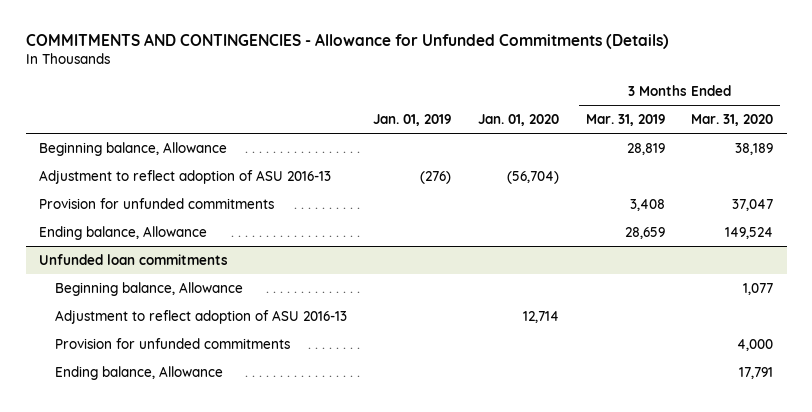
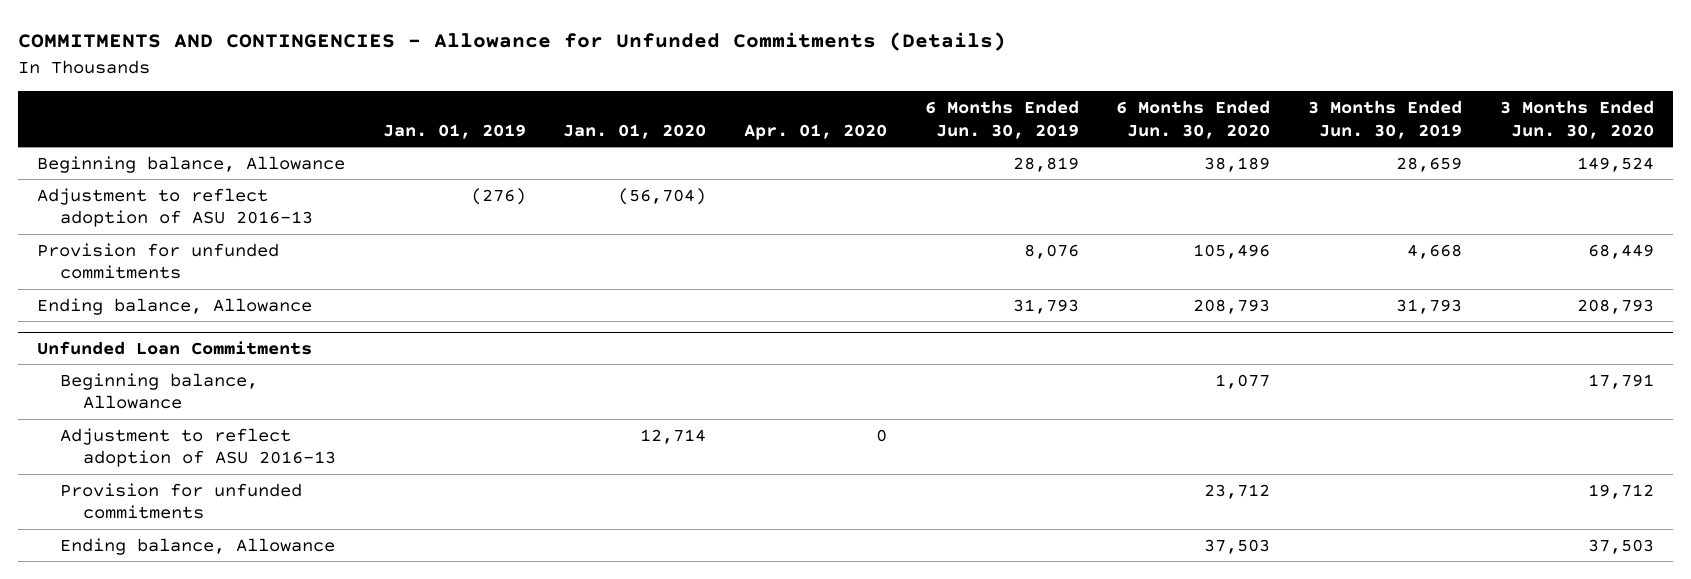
- | Jan. 01, 2019 | Jan. 01, 2020 | 3 Months Ended Mar. 31, 2019 | 3 Months Ended Mar. 31, 2020
+ | Jan. 01, 2019 | Jan. 01, 2020 | Apr. 01, 2020 | 6 Months Ended Jun. 30, 2019 | 6 Months Ended Jun. 30, 2020 | 3 Months Ended Jun. 30, 2019 | 3 Months Ended Jun. 30, 2020
- Unfunded loan commitments
+ Unfunded Loan Commitments

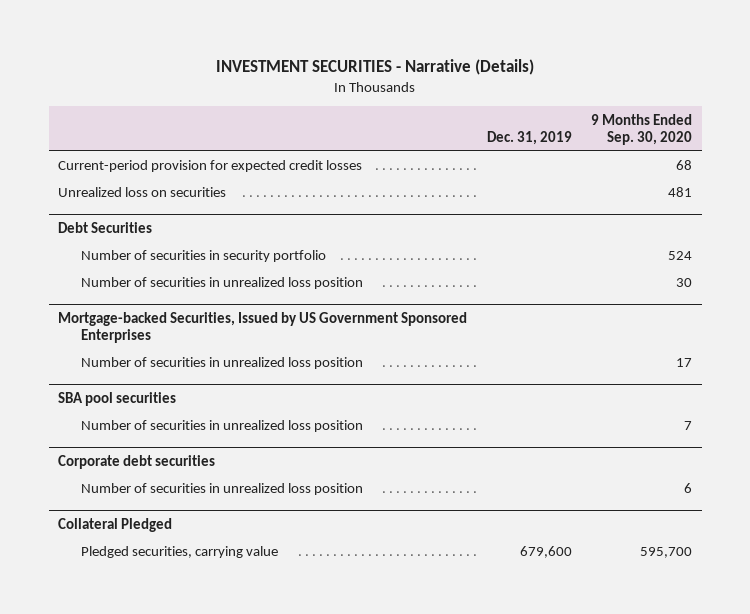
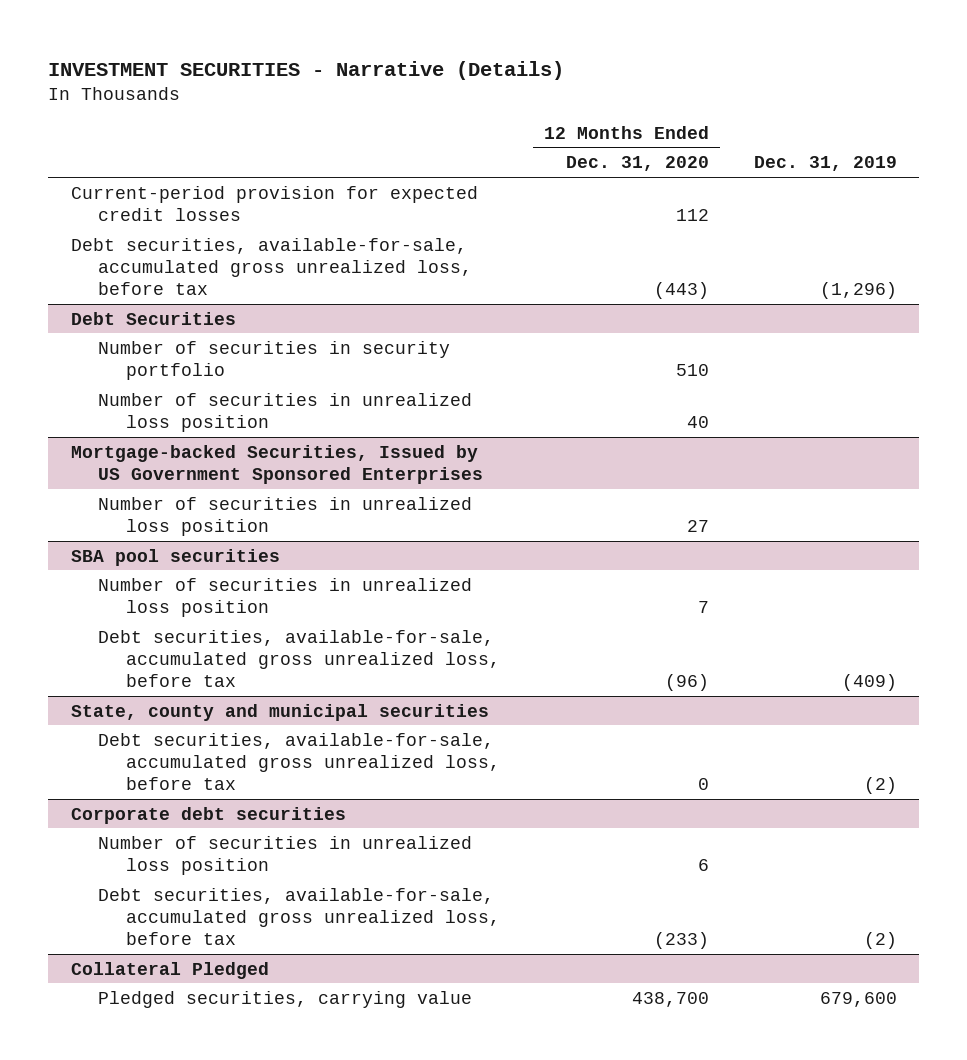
- | Dec. 31, 2019 | 9 Months Ended Sep. 30, 2020
+ | 12 Months Ended Dec. 31, 2020 | Dec. 31, 2019
- Unrealized loss on securities | | 481
+ Debt securities, available-for-sale, accumulated gross unrealized loss, before tax | (443) | (1,296)
@ SBA pool securities
+ Debt securities, available-for-sale, accumulated gross unrealized loss, before tax | (96) | (409)
+ State, county and municipal securities
+ Debt securities, available-for-sale, accumulated gross unrealized loss, before tax | 0 | (2)
@ Corporate debt securities
+ Debt securities, available-for-sale, accumulated gross unrealized loss, before tax | (233) | (2)

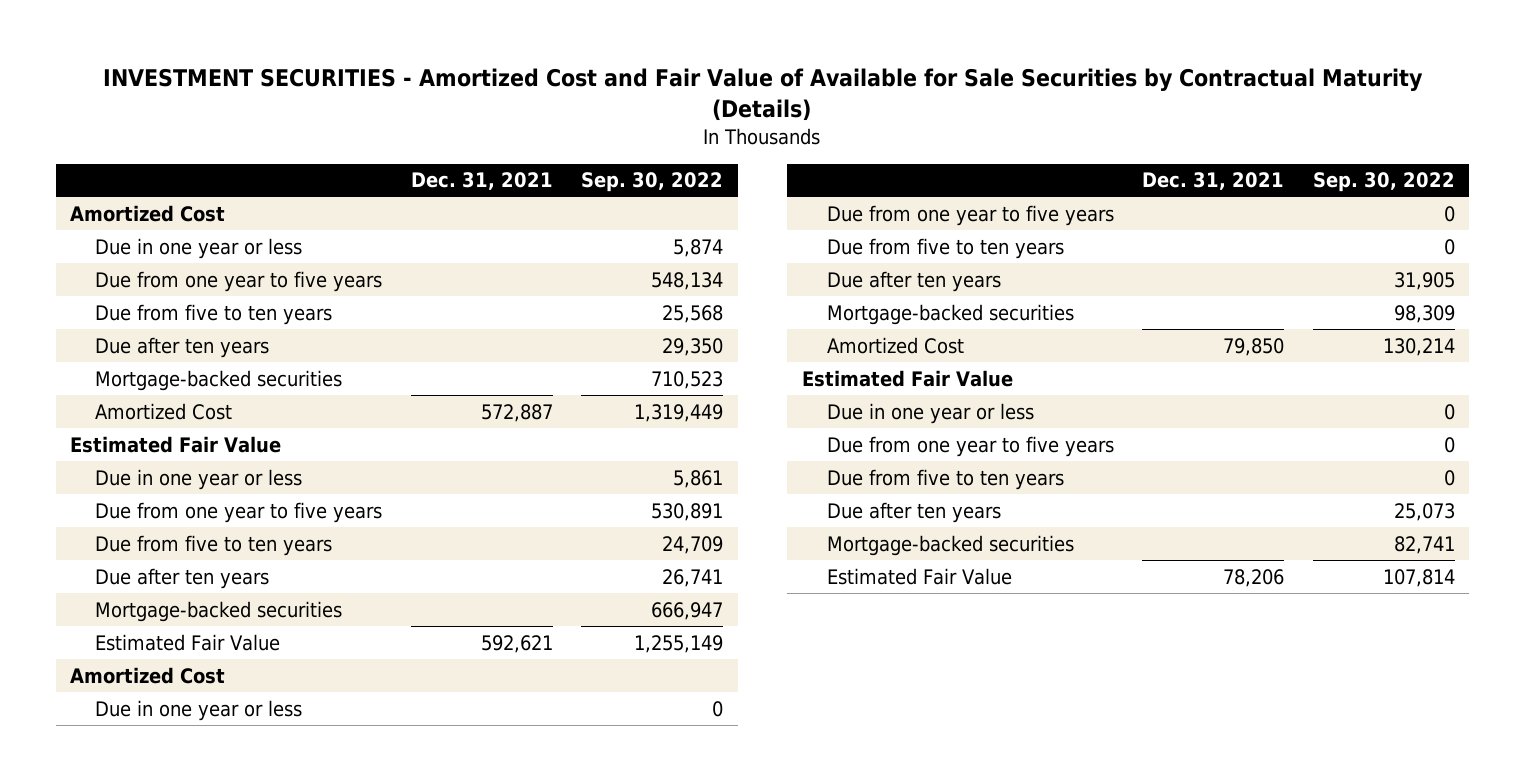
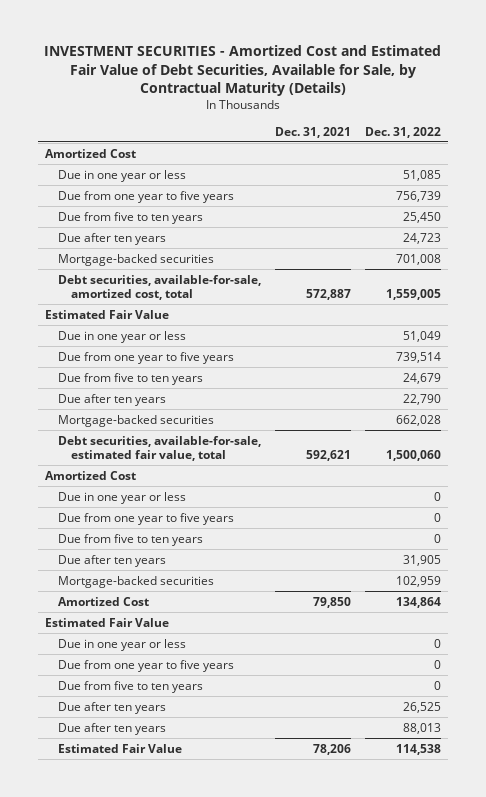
- INVESTMENT SECURITIES - Amortized Cost and Fair Value of Available for Sale Securities by Contractual Maturity (Details)
+ INVESTMENT SECURITIES - Amortized Cost and Estimated Fair Value of Debt Securities, Available for Sale, by Contractual Maturity (Details)
- | Dec. 31, 2021 | Sep. 30, 2022
+ | Dec. 31, 2021 | Dec. 31, 2022
- Amortized Cost | 572,887 | 1,319,449
+ Debt securities, available-for-sale, amortized cost, total | 572,887 | 1,559,005
- Estimated Fair Value | 592,621 | 1,255,149
+ Debt securities, available-for-sale, estimated fair value, total | 592,621 | 1,500,060
- Mortgage-backed securities | | 82,741
+ Due after ten years | | 88,013

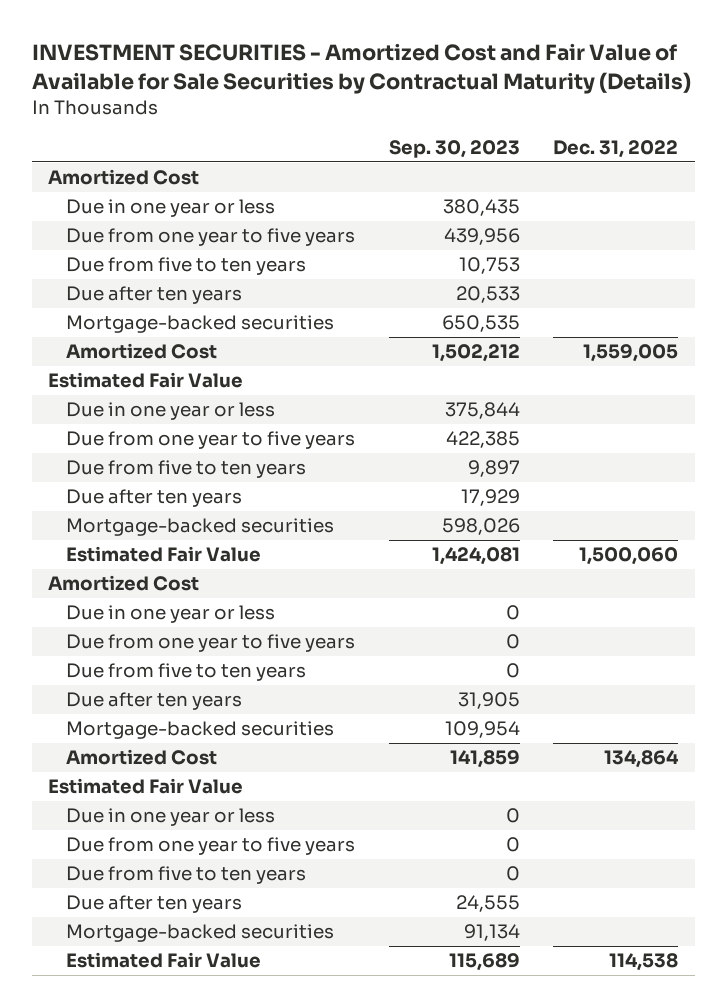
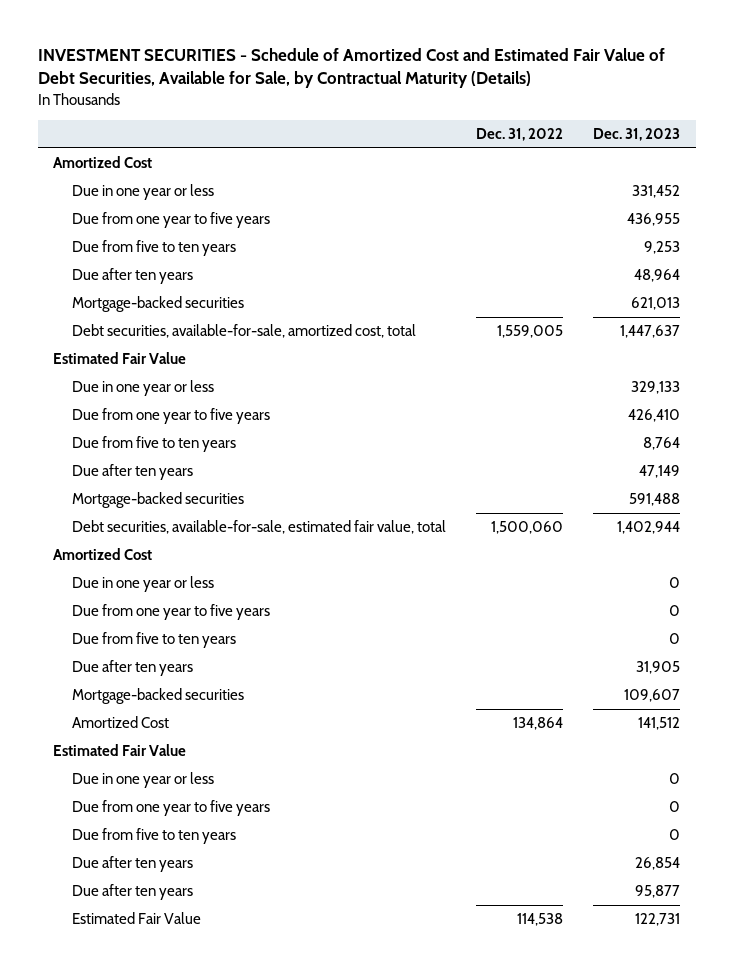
- INVESTMENT SECURITIES - Amortized Cost and Fair Value of Available for Sale Securities by Contractual Maturity (Details)
+ INVESTMENT SECURITIES - Schedule of Amortized Cost and Estimated Fair Value of Debt Securities, Available for Sale, by Contractual Maturity (Details)
- | Sep. 30, 2023 | Dec. 31, 2022
+ | Dec. 31, 2022 | Dec. 31, 2023
- Amortized Cost | 1,502,212 | 1,559,005
+ Debt securities, available-for-sale, amortized cost, total | 1,559,005 | 1,447,637
- Estimated Fair Value | 1,424,081 | 1,500,060
+ Debt securities, available-for-sale, estimated fair value, total | 1,500,060 | 1,402,944
- Mortgage-backed securities | 91,134 |
+ Due after ten years | | 95,877

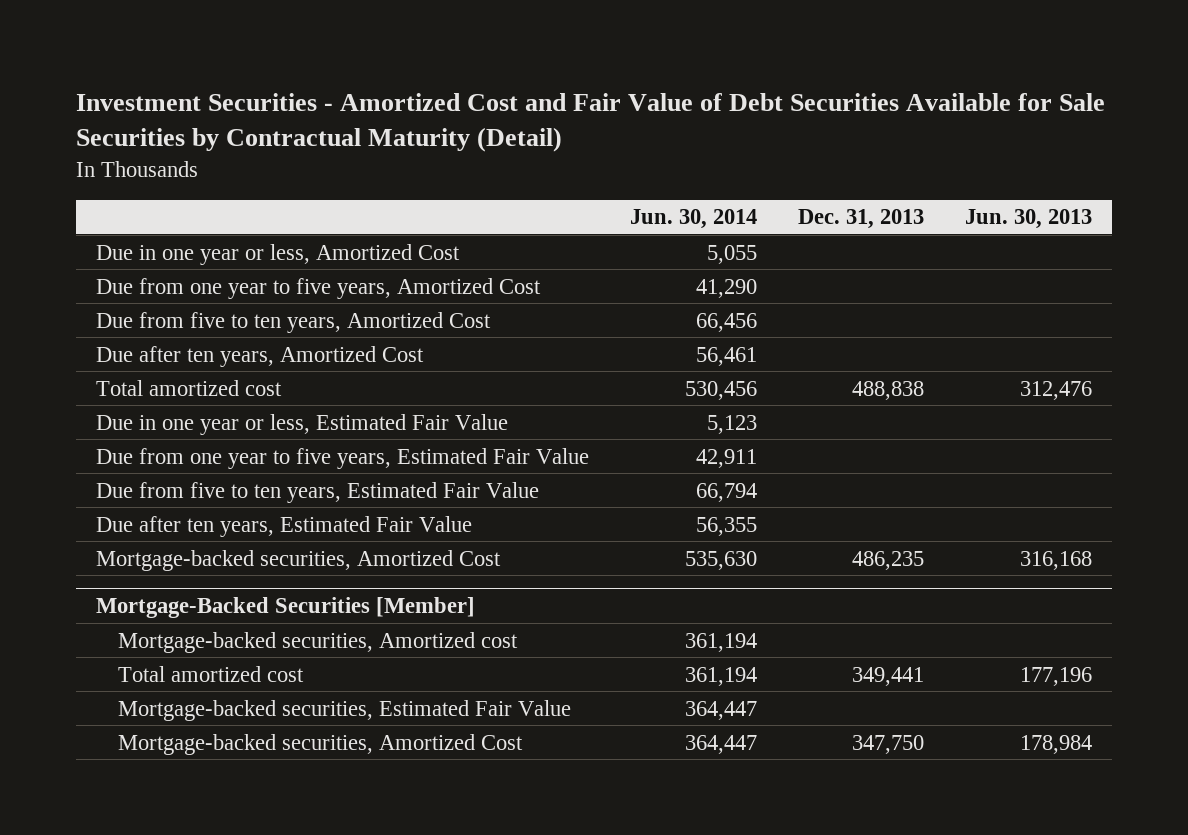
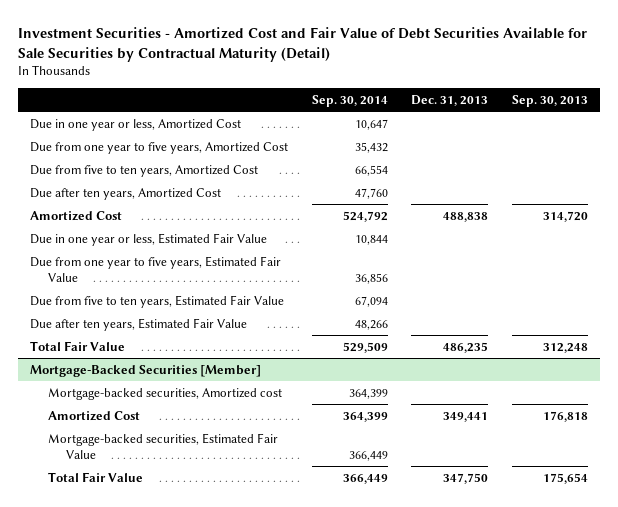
- | Jun. 30, 2014 | Dec. 31, 2013 | Jun. 30, 2013
+ | Sep. 30, 2014 | Dec. 31, 2013 | Sep. 30, 2013
- Total amortized cost | 530,456 | 488,838 | 312,476
+ Amortized Cost | 524,792 | 488,838 | 314,720
- Mortgage-backed securities, Amortized Cost | 535,630 | 486,235 | 316,168
+ Total Fair Value | 529,509 | 486,235 | 312,248
@ Mortgage-Backed Securities [Member]
- Total amortized cost | 361,194 | 349,441 | 177,196
+ Amortized Cost | 364,399 | 349,441 | 176,818
- Mortgage-backed securities, Amortized Cost | 364,447 | 347,750 | 178,984
+ Total Fair Value | 366,449 | 347,750 | 175,654

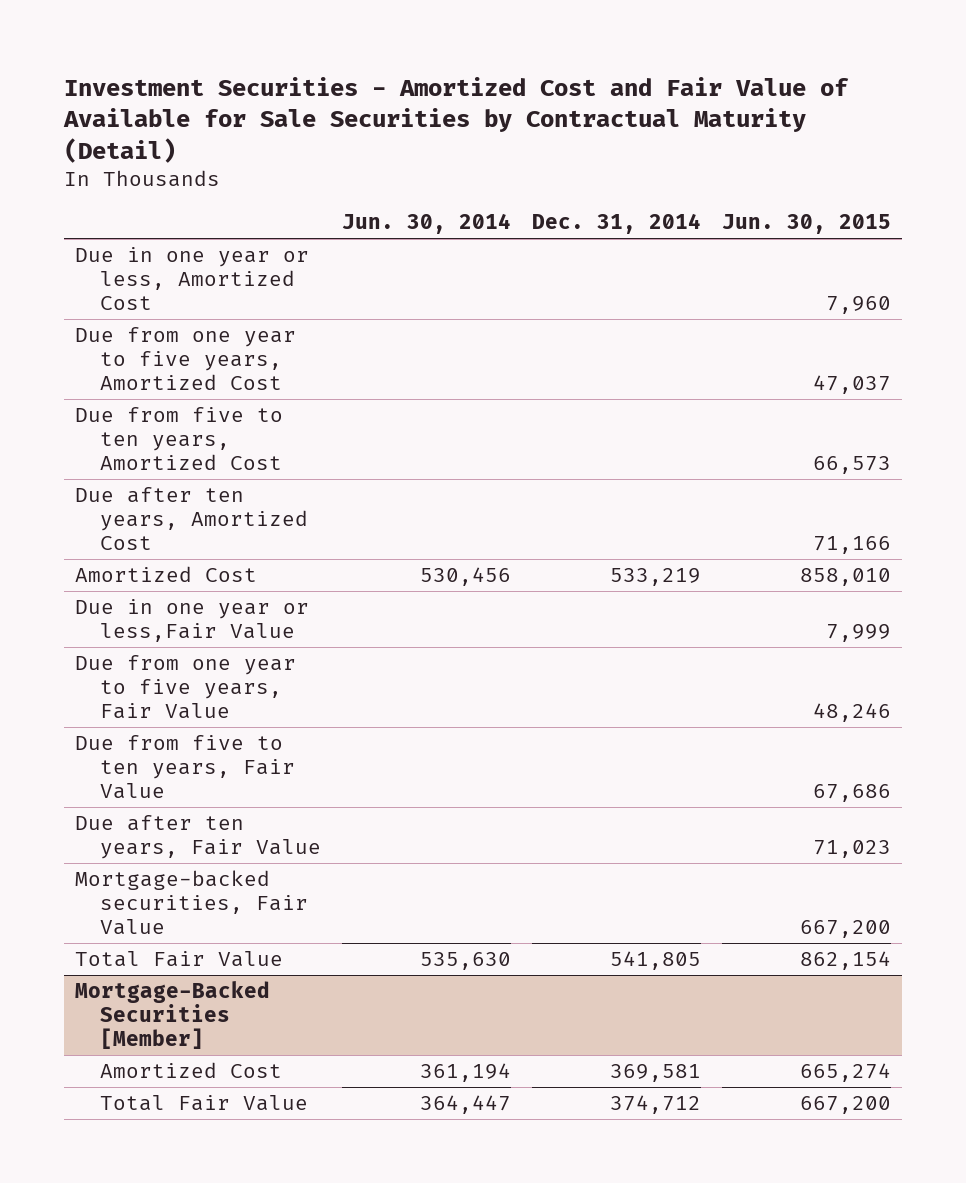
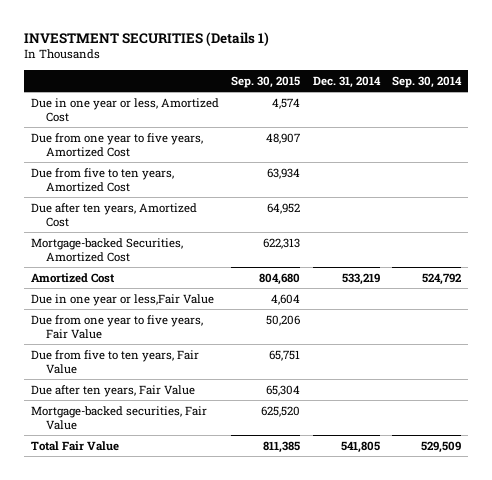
- Investment Securities - Amortized Cost and Fair Value of Available for Sale Securities by Contractual Maturity (Detail)
+ INVESTMENT SECURITIES (Details 1)
- | Jun. 30, 2014 | Dec. 31, 2014 | Jun. 30, 2015
+ | Sep. 30, 2015 | Dec. 31, 2014 | Sep. 30, 2014
+ Mortgage-backed Securities, Amortized Cost | 622,313 | |
- Mortgage-Backed Securities [Member]
- Amortized Cost | 361,194 | 369,581 | 665,274
- Total Fair Value | 364,447 | 374,712 | 667,200

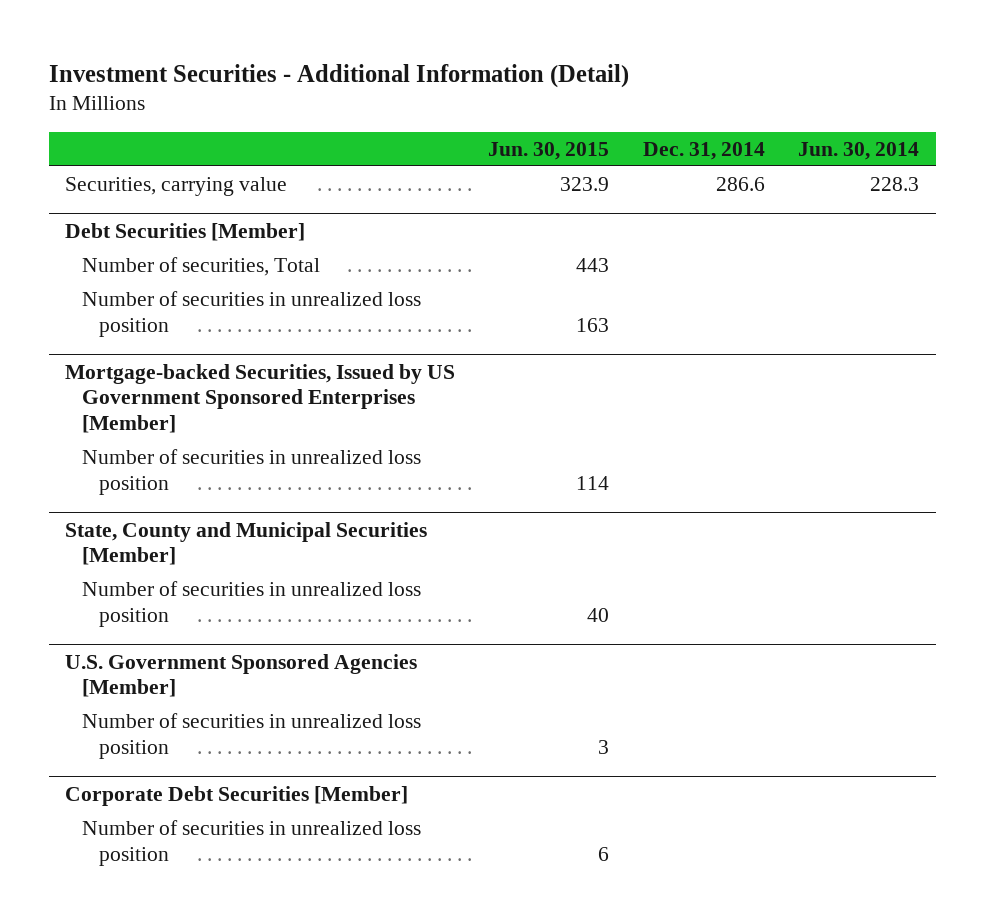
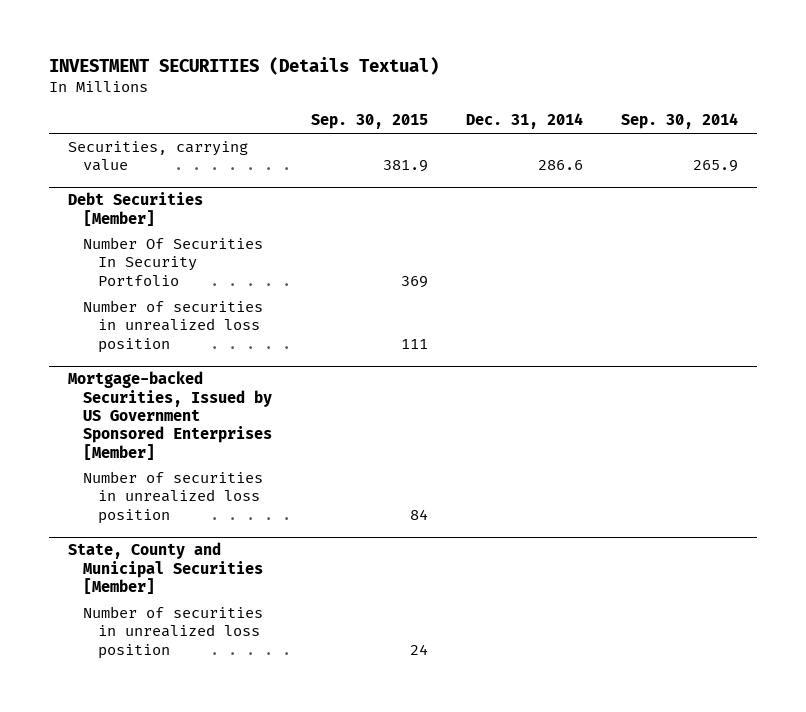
- Investment Securities - Additional Information (Detail)
+ INVESTMENT SECURITIES (Details Textual)
- | Jun. 30, 2015 | Dec. 31, 2014 | Jun. 30, 2014
+ | Sep. 30, 2015 | Dec. 31, 2014 | Sep. 30, 2014
@ Debt Securities [Member]
- Number of securities, Total | 443 | |
+ Number Of Securities In Security Portfolio | 369 | |
- U.S. Government Sponsored Agencies [Member]
- Number of securities in unrealized loss position | 3 | |
- Corporate Debt Securities [Member]
- Number of securities in unrealized loss position | 6 | |

